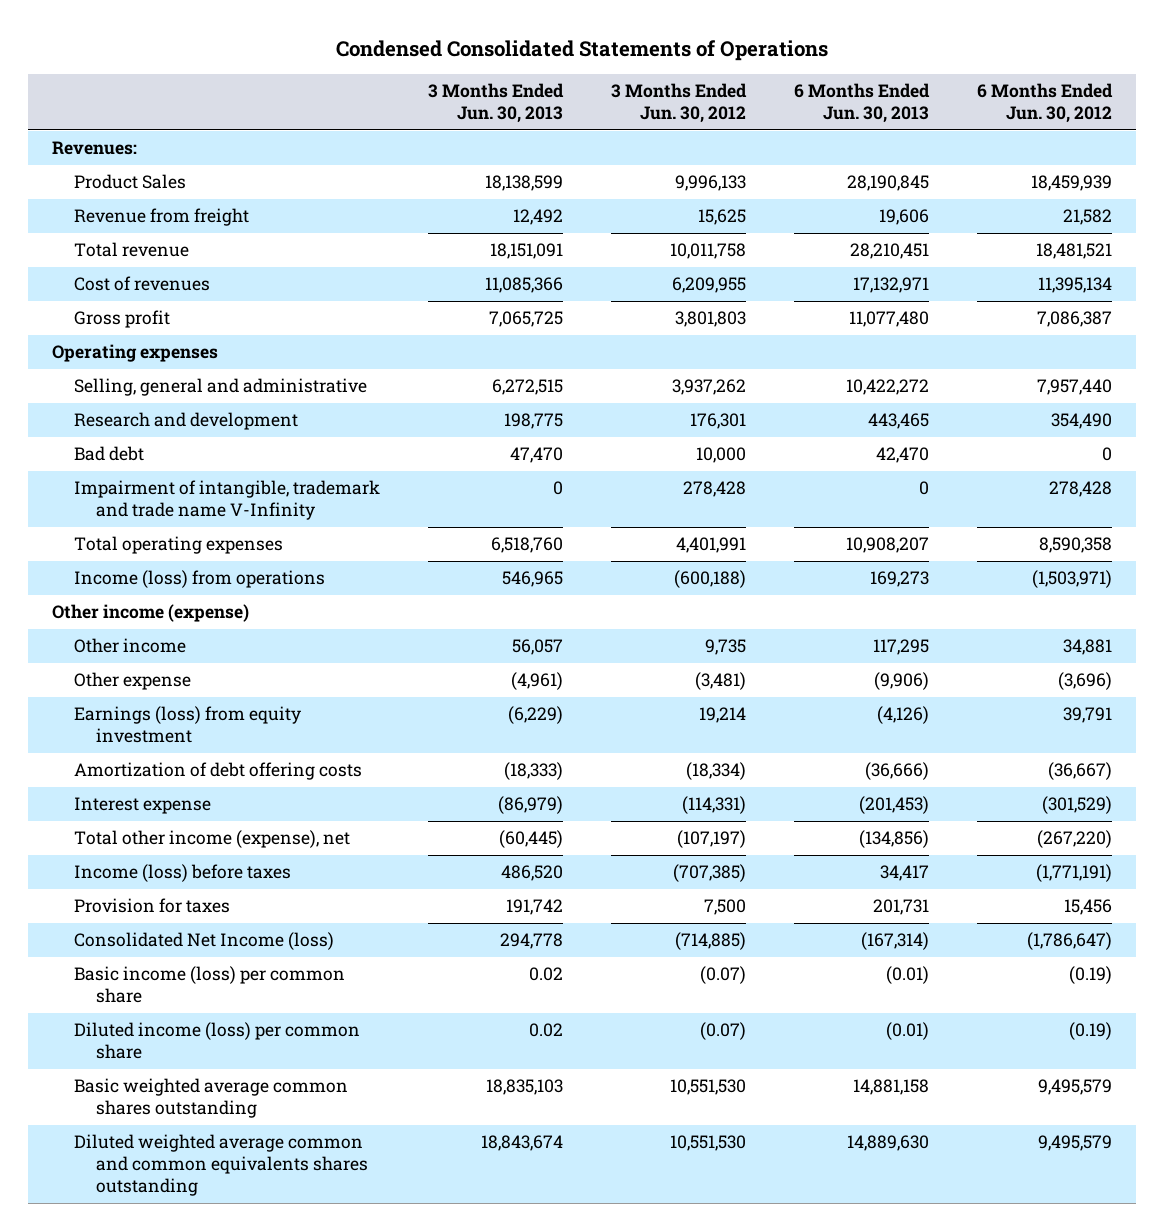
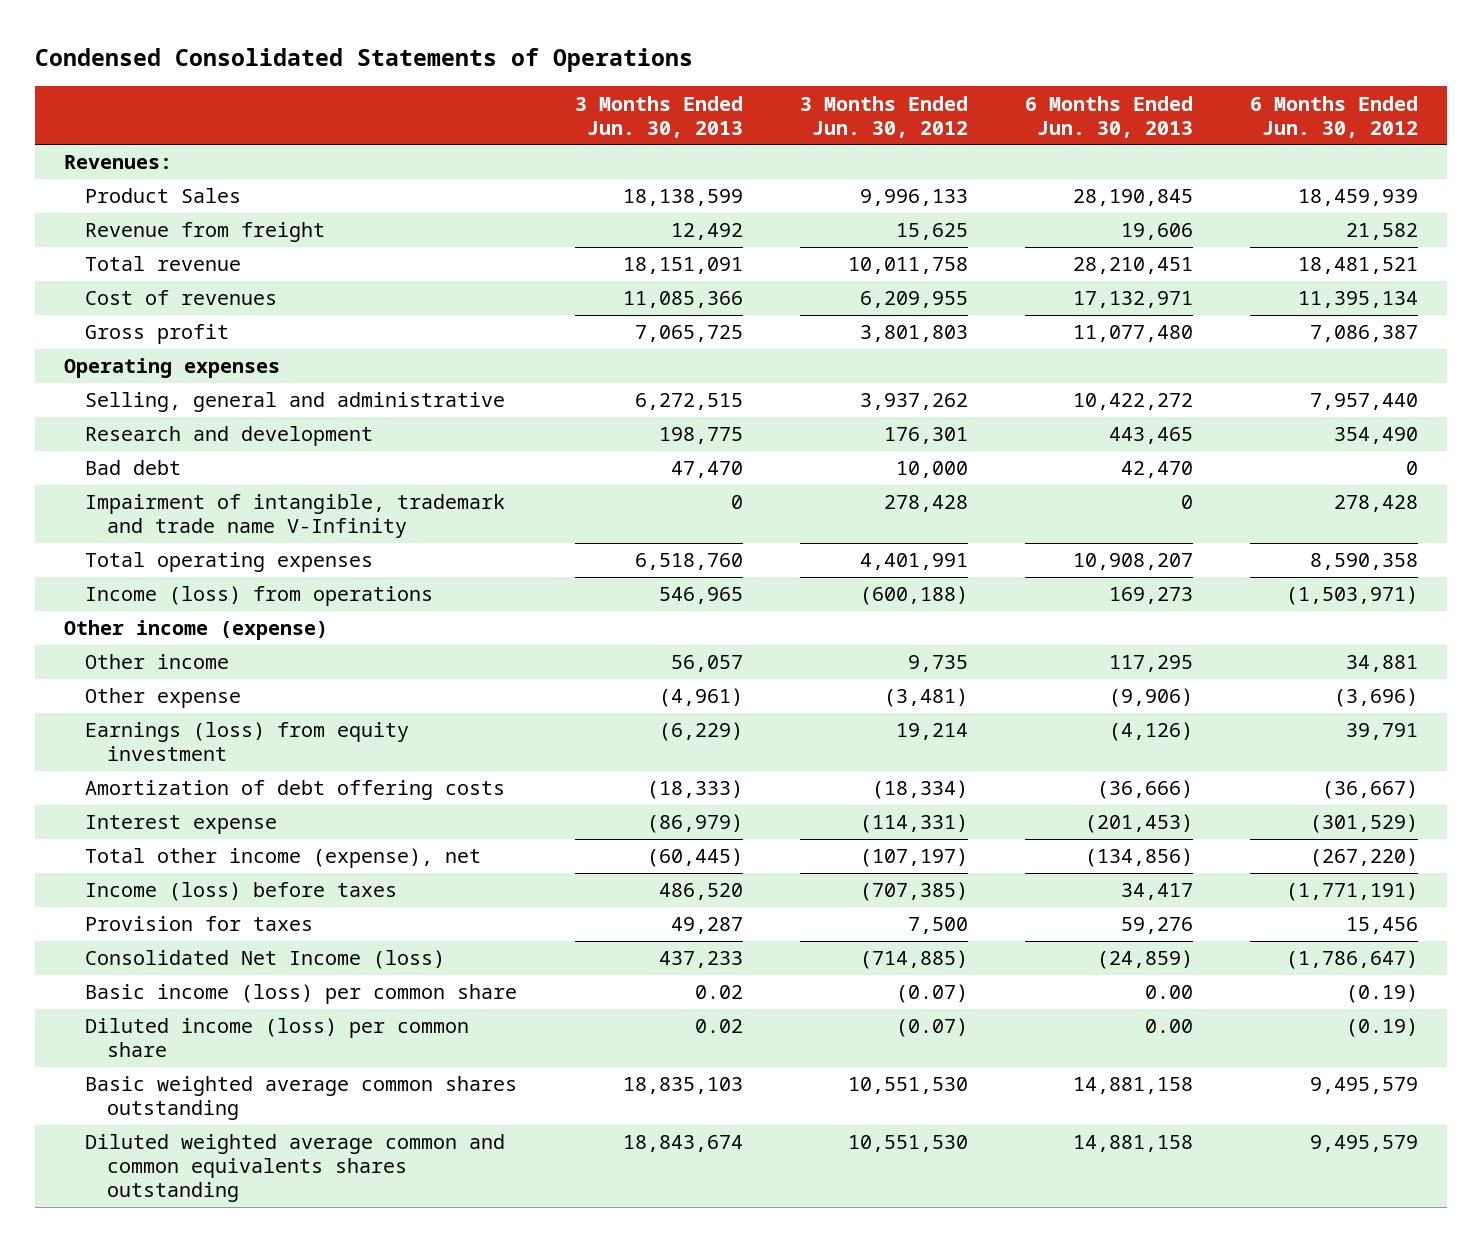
- Provision for taxes | 191,742 | 7,500 | 201,731 | 15,456
- Consolidated Net Income (loss) | 294,778 | (714,885) | (167,314) | (1,786,647)
- Basic income (loss) per common share | 0.02 | (0.07) | (0.01) | (0.19)
- Diluted income (loss) per common share | 0.02 | (0.07) | (0.01) | (0.19)
+ Provision for taxes | 49,287 | 7,500 | 59,276 | 15,456
+ Consolidated Net Income (loss) | 437,233 | (714,885) | (24,859) | (1,786,647)
+ Basic income (loss) per common share | 0.02 | (0.07) | 0.00 | (0.19)
+ Diluted income (loss) per common share | 0.02 | (0.07) | 0.00 | (0.19)
- Diluted weighted average common and common equivalents shares outstanding | 18,843,674 | 10,551,530 | 14,889,630 | 9,495,579
+ Diluted weighted average common and common equivalents shares outstanding | 18,843,674 | 10,551,530 | 14,881,158 | 9,495,579

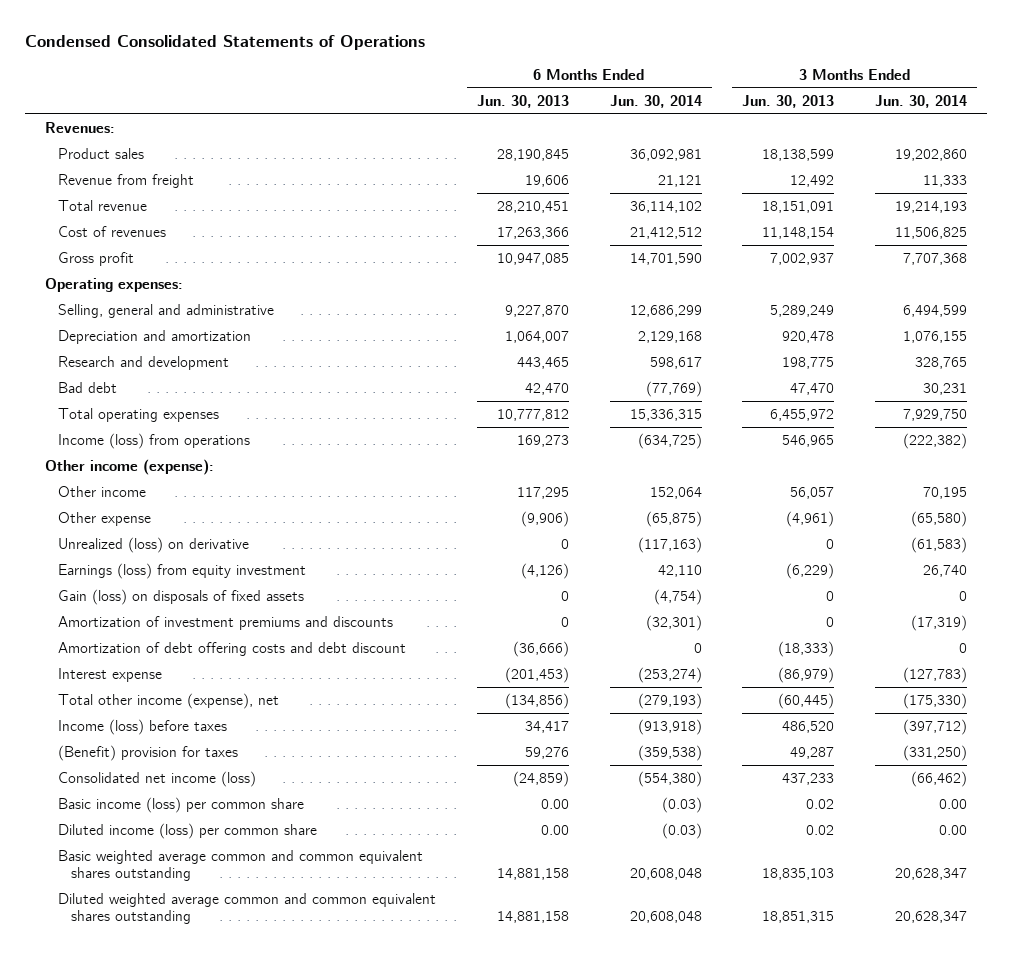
- | 3 Months Ended Jun. 30, 2013 | 3 Months Ended Jun. 30, 2012 | 6 Months Ended Jun. 30, 2013 | 6 Months Ended Jun. 30, 2012
+ | 6 Months Ended Jun. 30, 2013 | 6 Months Ended Jun. 30, 2014 | 3 Months Ended Jun. 30, 2013 | 3 Months Ended Jun. 30, 2014
- Product Sales | 18,138,599 | 9,996,133 | 28,190,845 | 18,459,939
+ Product sales | 28,190,845 | 36,092,981 | 18,138,599 | 19,202,860
- Cost of revenues | 11,085,366 | 6,209,955 | 17,132,971 | 11,395,134
- Gross profit | 7,065,725 | 3,801,803 | 11,077,480 | 7,086,387
- Operating expenses
- Selling, general and administrative | 6,272,515 | 3,937,262 | 10,422,272 | 7,957,440
+ Cost of revenues | 17,263,366 | 21,412,512 | 11,148,154 | 11,506,825
+ Gross profit | 10,947,085 | 14,701,590 | 7,002,937 | 7,707,368
+ Operating expenses:
+ Selling, general and administrative | 9,227,870 | 12,686,299 | 5,289,249 | 6,494,599
+ Depreciation and amortization | 1,064,007 | 2,129,168 | 920,478 | 1,076,155
- Impairment of intangible, trademark and trade name V-Infinity | 0 | 278,428 | 0 | 278,428
- Total operating expenses | 6,518,760 | 4,401,991 | 10,908,207 | 8,590,358
+ Total operating expenses | 10,777,812 | 15,336,315 | 6,455,972 | 7,929,750
- Other income (expense)
+ Other income (expense):
+ Unrealized (loss) on derivative | 0 | (117,163) | 0 | (61,583)
- Amortization of debt offering costs | (18,333) | (18,334) | (36,666) | (36,667)
+ Gain (loss) on disposals of fixed assets | 0 | (4,754) | 0 | 0
+ Amortization of investment premiums and discounts | 0 | (32,301) | 0 | (17,319)
+ Amortization of debt offering costs and debt discount | (36,666) | 0 | (18,333) | 0
- Provision for taxes | 49,287 | 7,500 | 59,276 | 15,456
- Consolidated Net Income (loss) | 437,233 | (714,885) | (24,859) | (1,786,647)
+ (Benefit) provision for taxes | 59,276 | (359,538) | 49,287 | (331,250)
+ Consolidated net income (loss) | (24,859) | (554,380) | 437,233 | (66,462)
- Basic weighted average common shares outstanding | 18,835,103 | 10,551,530 | 14,881,158 | 9,495,579
- Diluted weighted average common and common equivalents shares outstanding | 18,843,674 | 10,551,530 | 14,881,158 | 9,495,579
+ Basic weighted average common and common equivalent shares outstanding | 14,881,158 | 20,608,048 | 18,835,103 | 20,628,347
+ Diluted weighted average common and common equivalent shares outstanding | 14,881,158 | 20,608,048 | 18,851,315 | 20,628,347

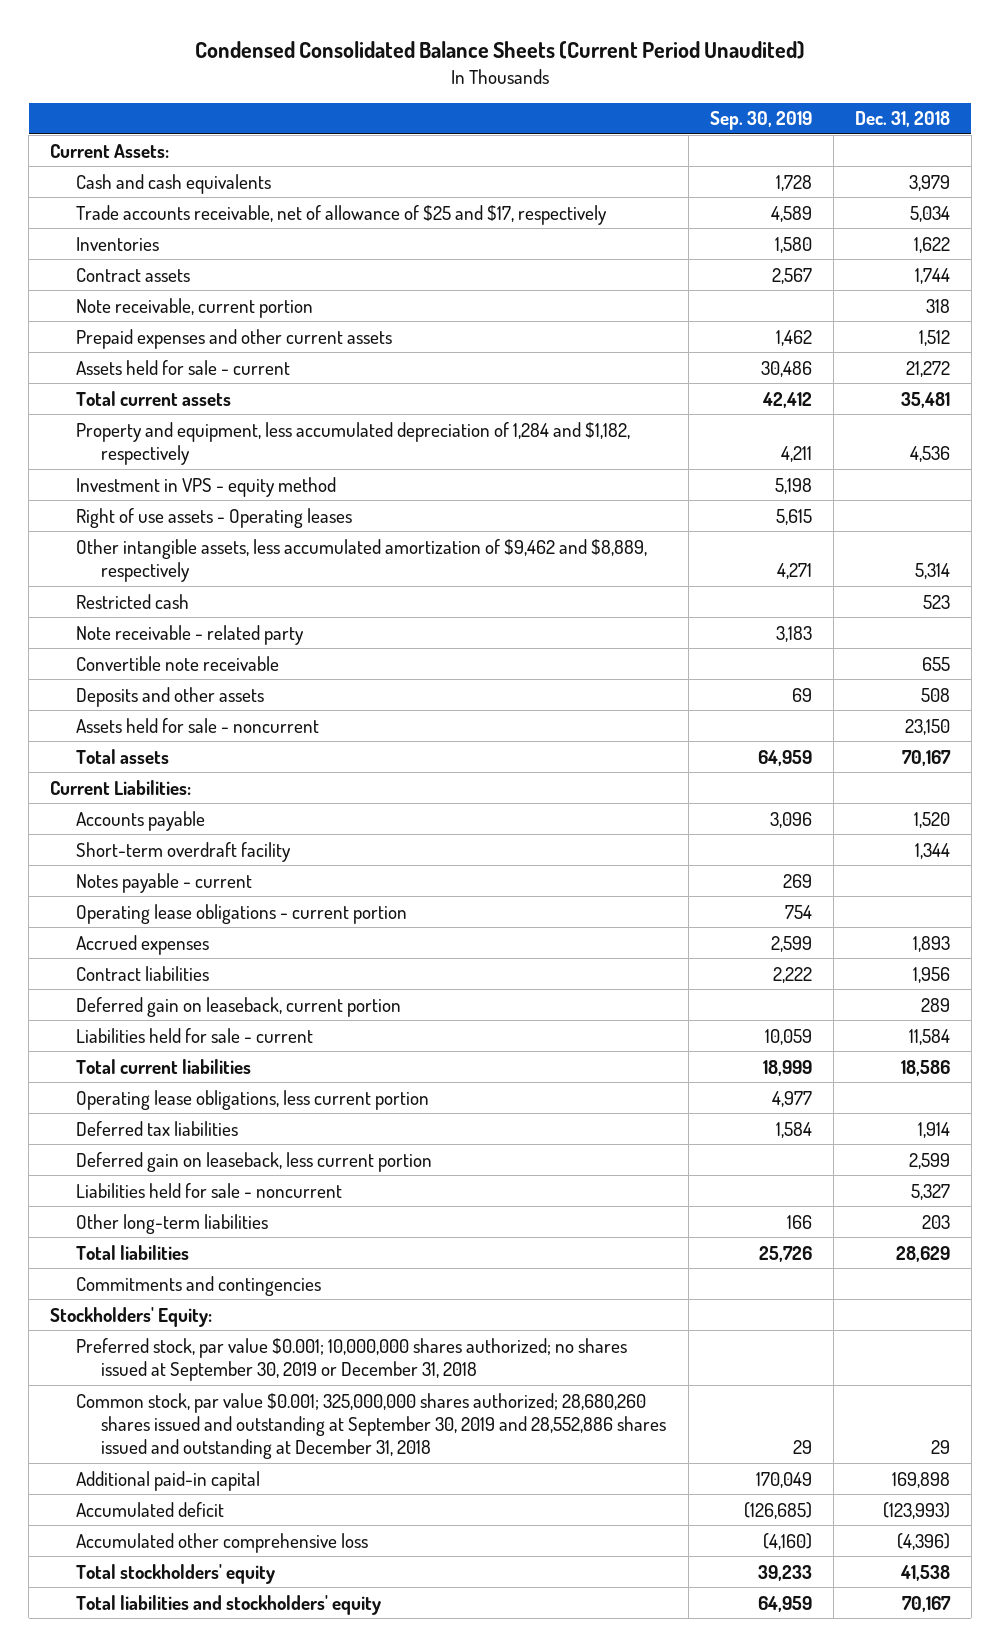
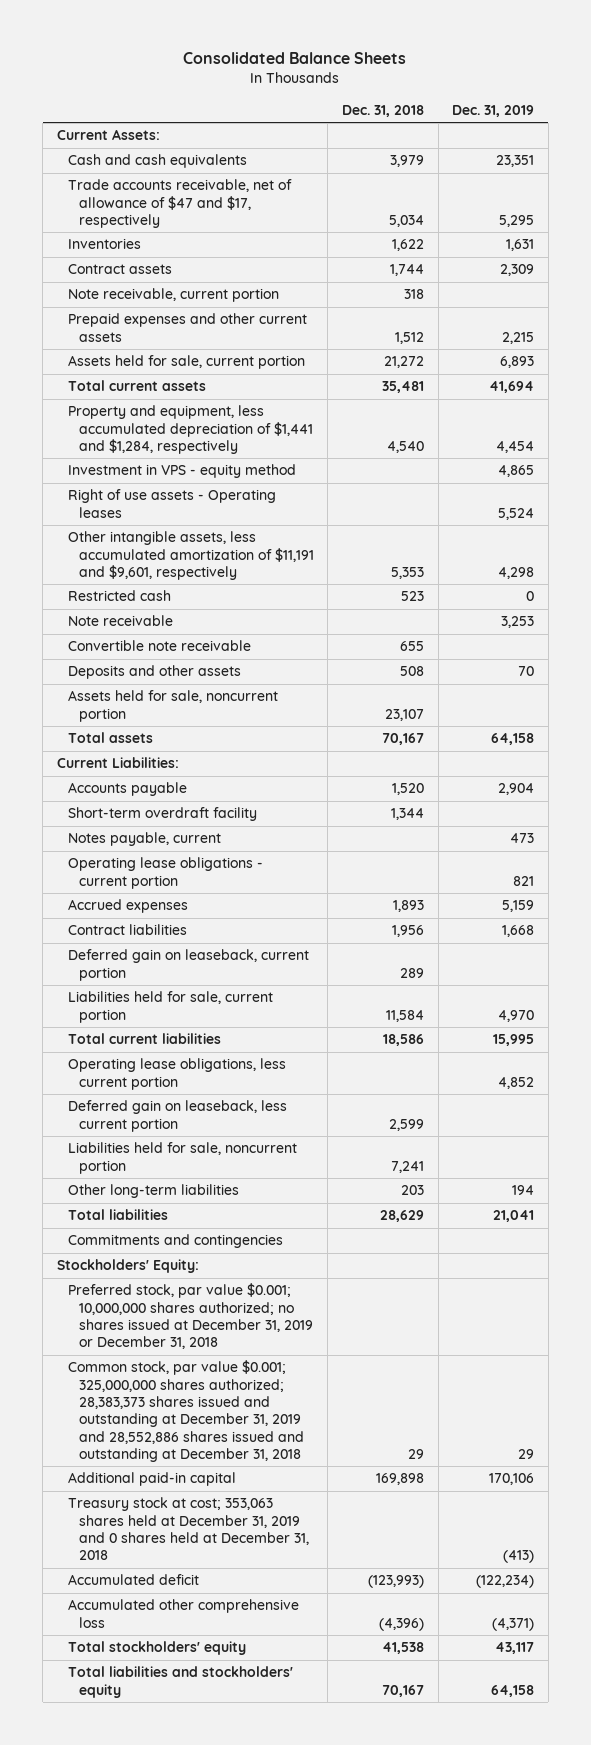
- Condensed Consolidated Balance Sheets (Current Period Unaudited)
+ Consolidated Balance Sheets
- | Sep. 30, 2019 | Dec. 31, 2018
+ | Dec. 31, 2018 | Dec. 31, 2019
- Trade accounts receivable, net of allowance of $25 and $17, respectively | 4,589 | 5,034
+ Trade accounts receivable, net of allowance of $47 and $17, respectively | 5,034 | 5,295
- Assets held for sale - current | 30,486 | 21,272
+ Assets held for sale, current portion | 21,272 | 6,893
- Property and equipment, less accumulated depreciation of 1,284 and $1,182, respectively | 4,211 | 4,536
+ Property and equipment, less accumulated depreciation of $1,441 and $1,284, respectively | 4,540 | 4,454
- Other intangible assets, less accumulated amortization of $9,462 and $8,889, respectively | 4,271 | 5,314
+ Other intangible assets, less accumulated amortization of $11,191 and $9,601, respectively | 5,353 | 4,298
- Note receivable - related party | 3,183 |
+ Note receivable | | 3,253
- Assets held for sale - noncurrent | | 23,150
+ Assets held for sale, noncurrent portion | 23,107 |
- Notes payable - current | 269 |
+ Notes payable, current | | 473
- Liabilities held for sale - current | 10,059 | 11,584
+ Liabilities held for sale, current portion | 11,584 | 4,970
- Deferred tax liabilities | 1,584 | 1,914
- Liabilities held for sale - noncurrent | | 5,327
+ Liabilities held for sale, noncurrent portion | 7,241 |
- Preferred stock, par value $0.001; 10,000,000 shares authorized; no shares issued at September 30, 2019 or December 31, 2018
- Common stock, par value $0.001; 325,000,000 shares authorized; 28,680,260 shares issued and outstanding at September 30, 2019 and 28,552,886 shares issued and outstanding at December 31, 2018 | 29 | 29
+ Preferred stock, par value $0.001; 10,000,000 shares authorized; no shares issued at December 31, 2019 or December 31, 2018
+ Common stock, par value $0.001; 325,000,000 shares authorized; 28,383,373 shares issued and outstanding at December 31, 2019 and 28,552,886 shares issued and outstanding at December 31, 2018 | 29 | 29
+ Treasury stock at cost; 353,063 shares held at December 31, 2019 and 0 shares held at December 31, 2018 | | (413)

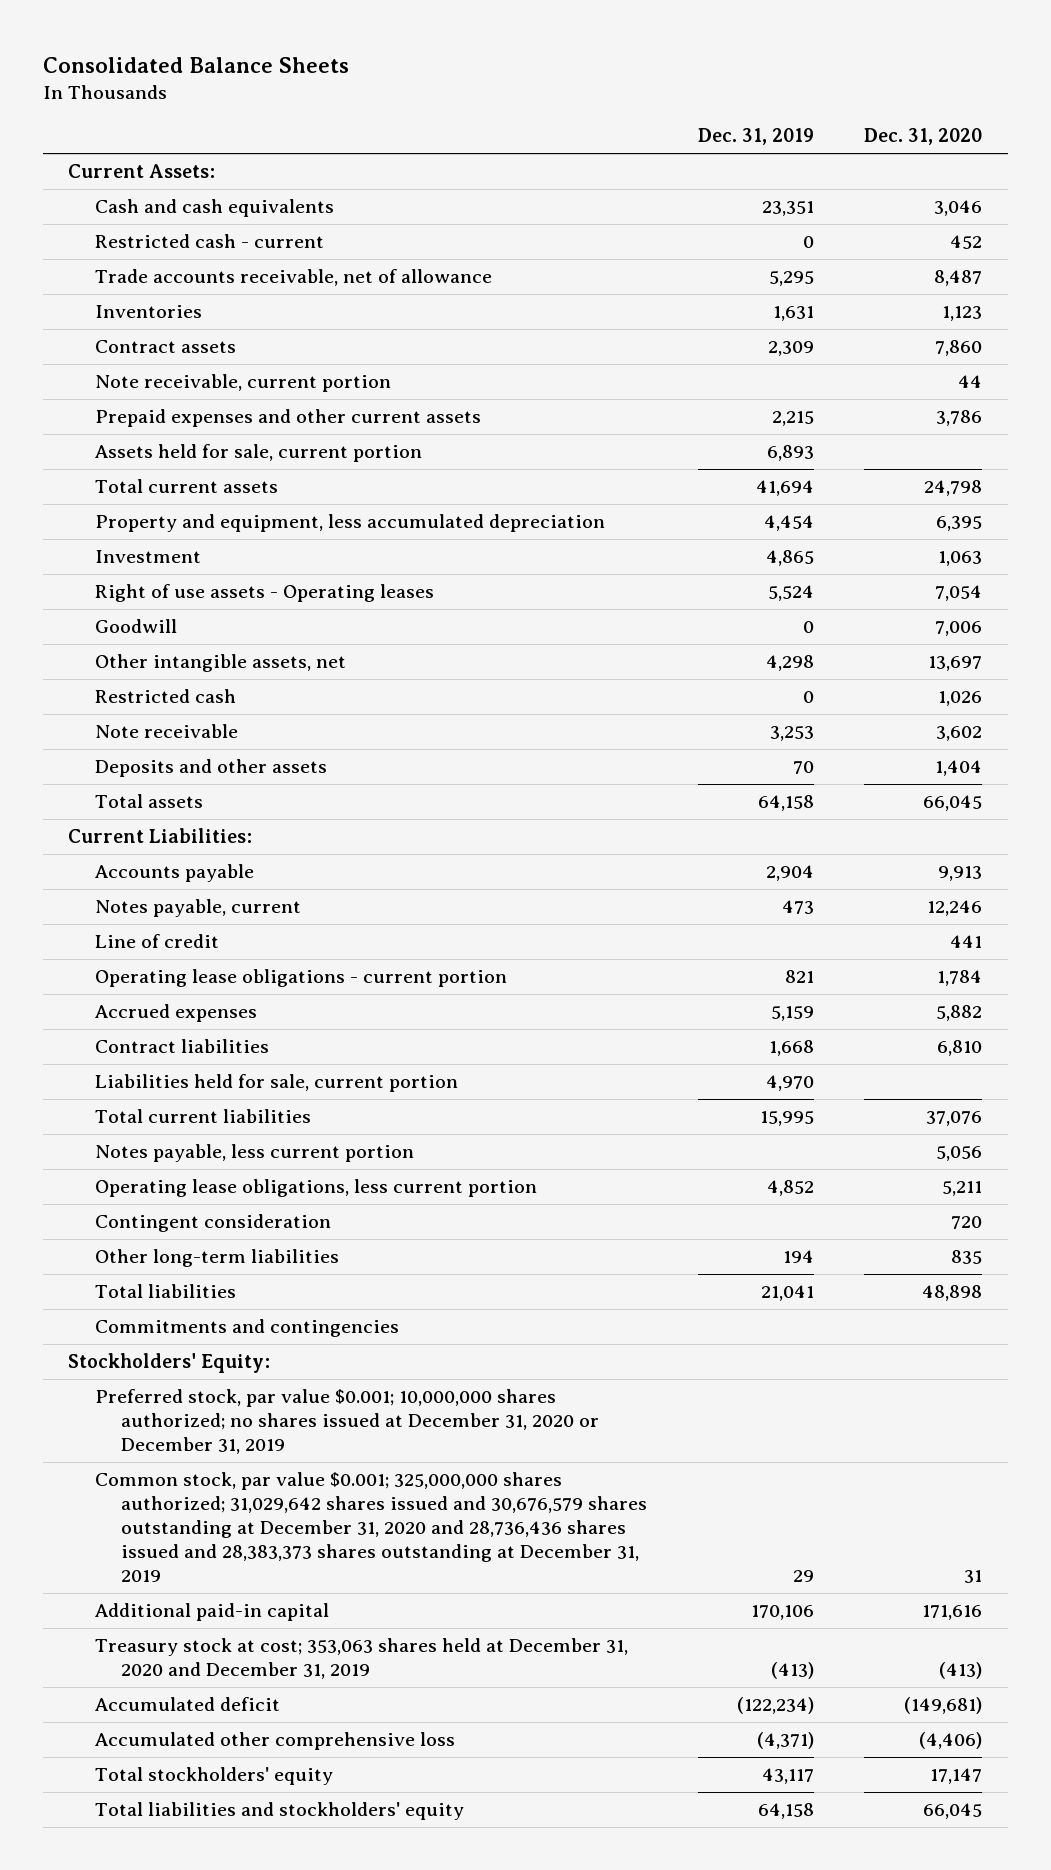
- | Dec. 31, 2018 | Dec. 31, 2019
+ | Dec. 31, 2019 | Dec. 31, 2020
- Trade accounts receivable, net of allowance of $47 and $17, respectively | 5,034 | 5,295
+ Restricted cash - current | 0 | 452
+ Trade accounts receivable, net of allowance | 5,295 | 8,487
- Property and equipment, less accumulated depreciation of $1,441 and $1,284, respectively | 4,540 | 4,454
- Investment in VPS - equity method | | 4,865
+ Property and equipment, less accumulated depreciation | 4,454 | 6,395
+ Investment | 4,865 | 1,063
- Other intangible assets, less accumulated amortization of $11,191 and $9,601, respectively | 5,353 | 4,298
+ Goodwill | 0 | 7,006
+ Other intangible assets, net | 4,298 | 13,697
- Convertible note receivable | 655 |
- Assets held for sale, noncurrent portion | 23,107 |
- Short-term overdraft facility | 1,344 |
+ Line of credit | | 441
- Deferred gain on leaseback, current portion | 289 |
+ Notes payable, less current portion | | 5,056
- Deferred gain on leaseback, less current portion | 2,599 |
- Liabilities held for sale, noncurrent portion | 7,241 |
+ Contingent consideration | | 720
- Preferred stock, par value $0.001; 10,000,000 shares authorized; no shares issued at December 31, 2019 or December 31, 2018
- Common stock, par value $0.001; 325,000,000 shares authorized; 28,383,373 shares issued and outstanding at December 31, 2019 and 28,552,886 shares issued and outstanding at December 31, 2018 | 29 | 29
+ Preferred stock, par value $0.001; 10,000,000 shares authorized; no shares issued at December 31, 2020 or December 31, 2019
+ Common stock, par value $0.001; 325,000,000 shares authorized; 31,029,642 shares issued and 30,676,579 shares outstanding at December 31, 2020 and 28,736,436 shares issued and 28,383,373 shares outstanding at December 31, 2019 | 29 | 31
- Treasury stock at cost; 353,063 shares held at December 31, 2019 and 0 shares held at December 31, 2018 | | (413)
+ Treasury stock at cost; 353,063 shares held at December 31, 2020 and December 31, 2019 | (413) | (413)

